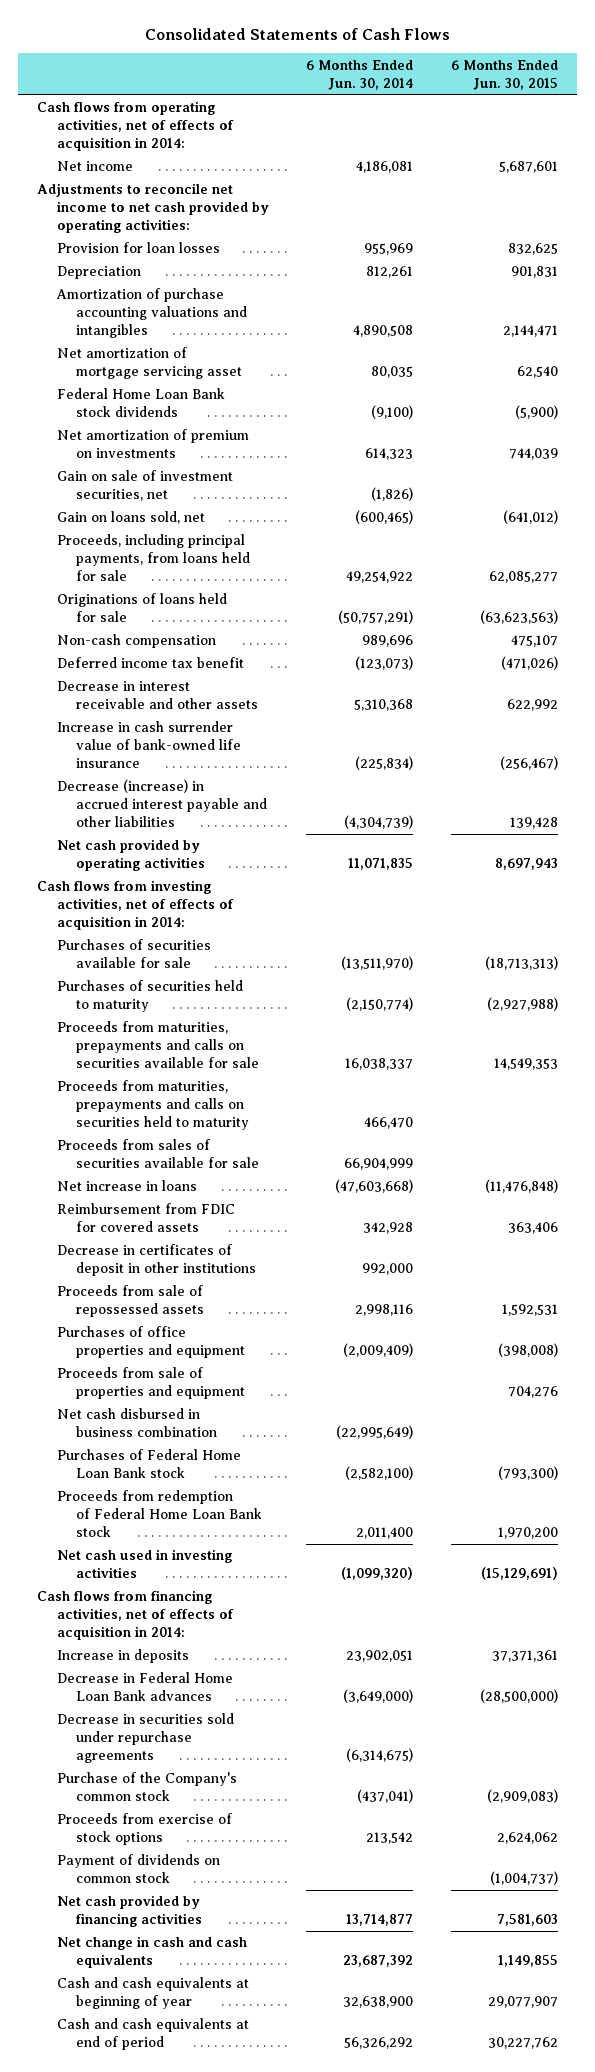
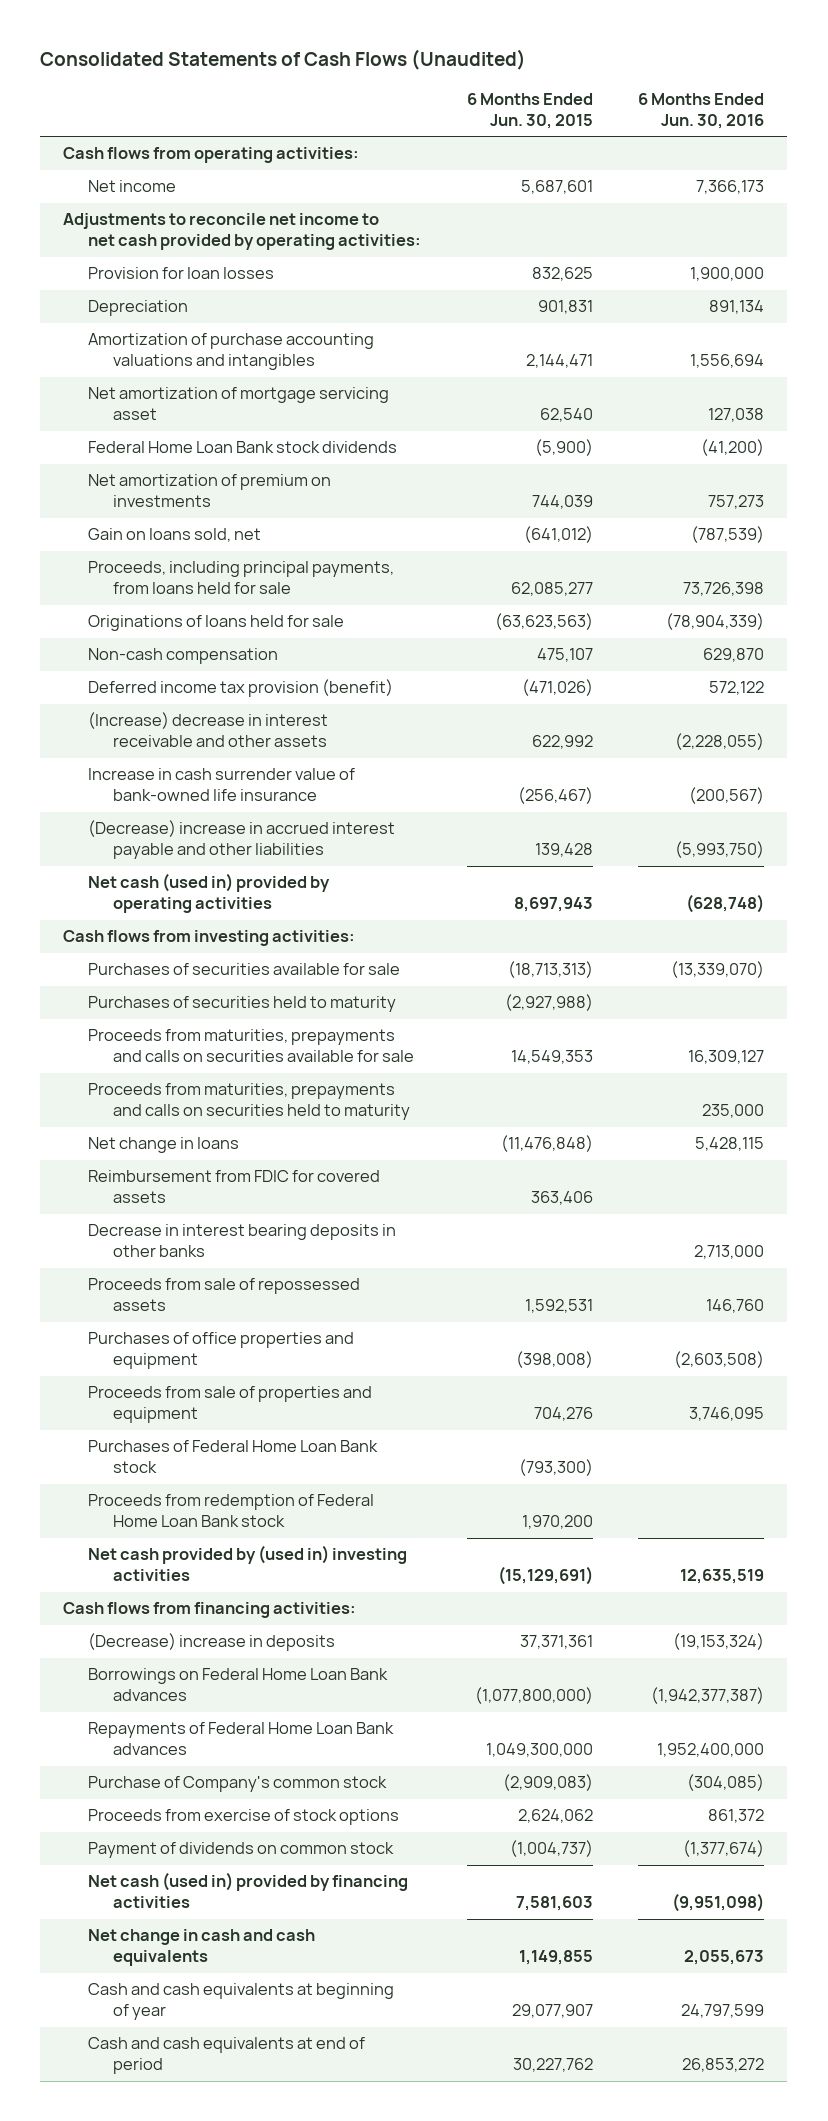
- Consolidated Statements of Cash Flows
+ Consolidated Statements of Cash Flows (Unaudited)
- | 6 Months Ended Jun. 30, 2014 | 6 Months Ended Jun. 30, 2015
+ | 6 Months Ended Jun. 30, 2015 | 6 Months Ended Jun. 30, 2016
- Cash flows from operating activities, net of effects of acquisition in 2014:
+ Cash flows from operating activities:
- Gain on sale of investment securities, net | (1,826) |
- Deferred income tax benefit | (123,073) | (471,026)
- Decrease in interest receivable and other assets | 5,310,368 | 622,992
+ Deferred income tax provision (benefit) | (471,026) | 572,122
+ (Increase) decrease in interest receivable and other assets | 622,992 | (2,228,055)
- Decrease (increase) in accrued interest payable and other liabilities | (4,304,739) | 139,428
- Net cash provided by operating activities | 11,071,835 | 8,697,943
- Cash flows from investing activities, net of effects of acquisition in 2014:
+ (Decrease) increase in accrued interest payable and other liabilities | 139,428 | (5,993,750)
+ Net cash (used in) provided by operating activities | 8,697,943 | (628,748)
+ Cash flows from investing activities:
- Proceeds from sales of securities available for sale | 66,904,999 |
- Net increase in loans | (47,603,668) | (11,476,848)
+ Net change in loans | (11,476,848) | 5,428,115
- Decrease in certificates of deposit in other institutions | 992,000 |
+ Decrease in interest bearing deposits in other banks | | 2,713,000
- Net cash disbursed in business combination | (22,995,649) |
- Net cash used in investing activities | (1,099,320) | (15,129,691)
- Cash flows from financing activities, net of effects of acquisition in 2014:
- Increase in deposits | 23,902,051 | 37,371,361
- Decrease in Federal Home Loan Bank advances | (3,649,000) | (28,500,000)
- Decrease in securities sold under repurchase agreements | (6,314,675) |
- Purchase of the Company's common stock | (437,041) | (2,909,083)
+ Net cash provided by (used in) investing activities | (15,129,691) | 12,635,519
+ Cash flows from financing activities:
+ (Decrease) increase in deposits | 37,371,361 | (19,153,324)
+ Borrowings on Federal Home Loan Bank advances | (1,077,800,000) | (1,942,377,387)
+ Repayments of Federal Home Loan Bank advances | 1,049,300,000 | 1,952,400,000
+ Purchase of Company's common stock | (2,909,083) | (304,085)
- Net cash provided by financing activities | 13,714,877 | 7,581,603
+ Net cash (used in) provided by financing activities | 7,581,603 | (9,951,098)

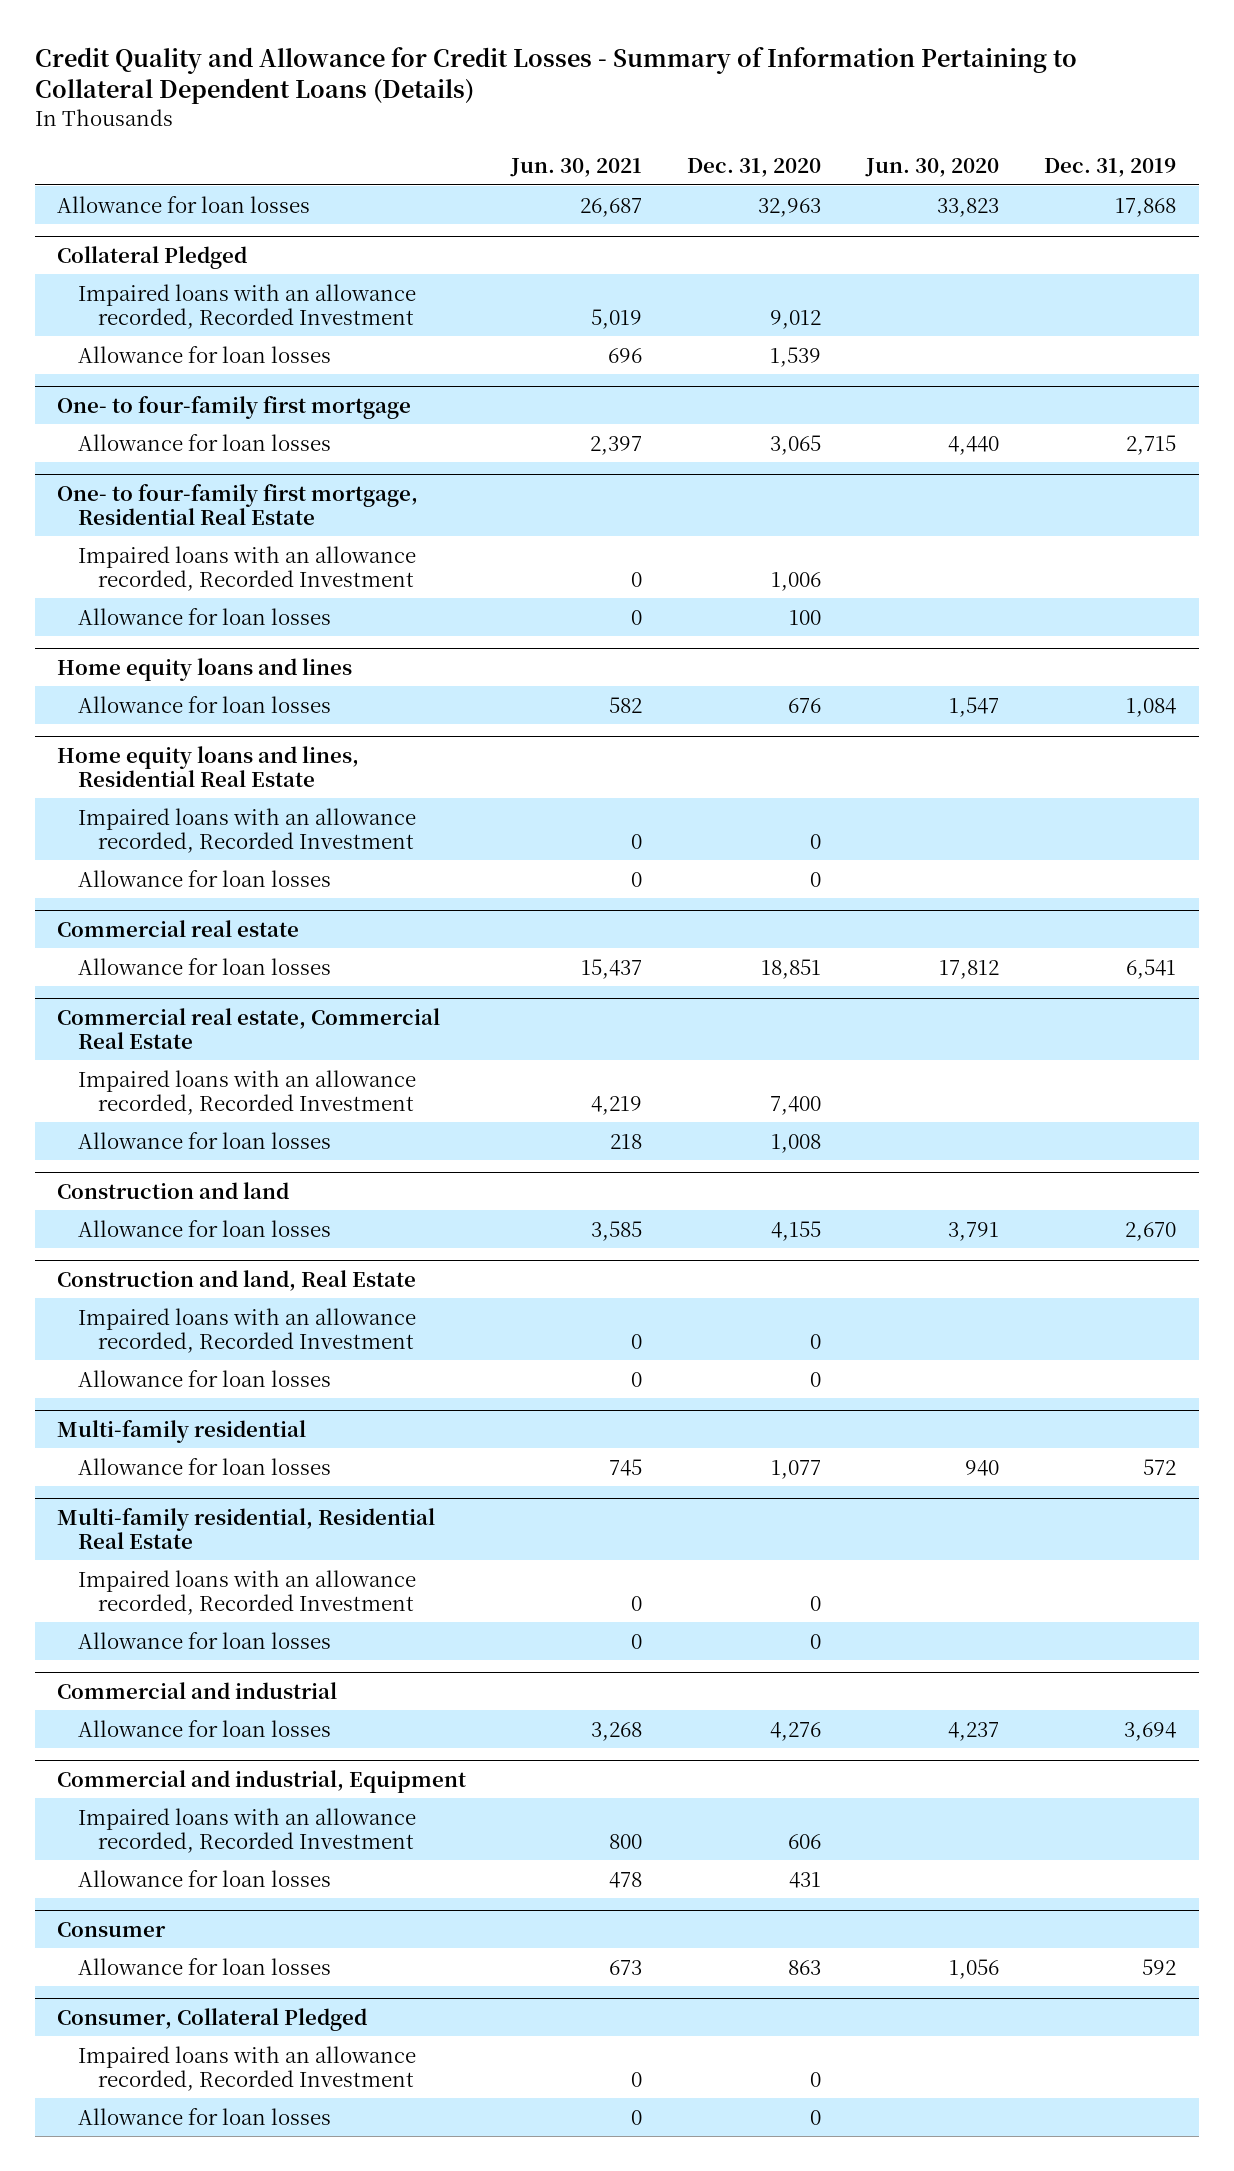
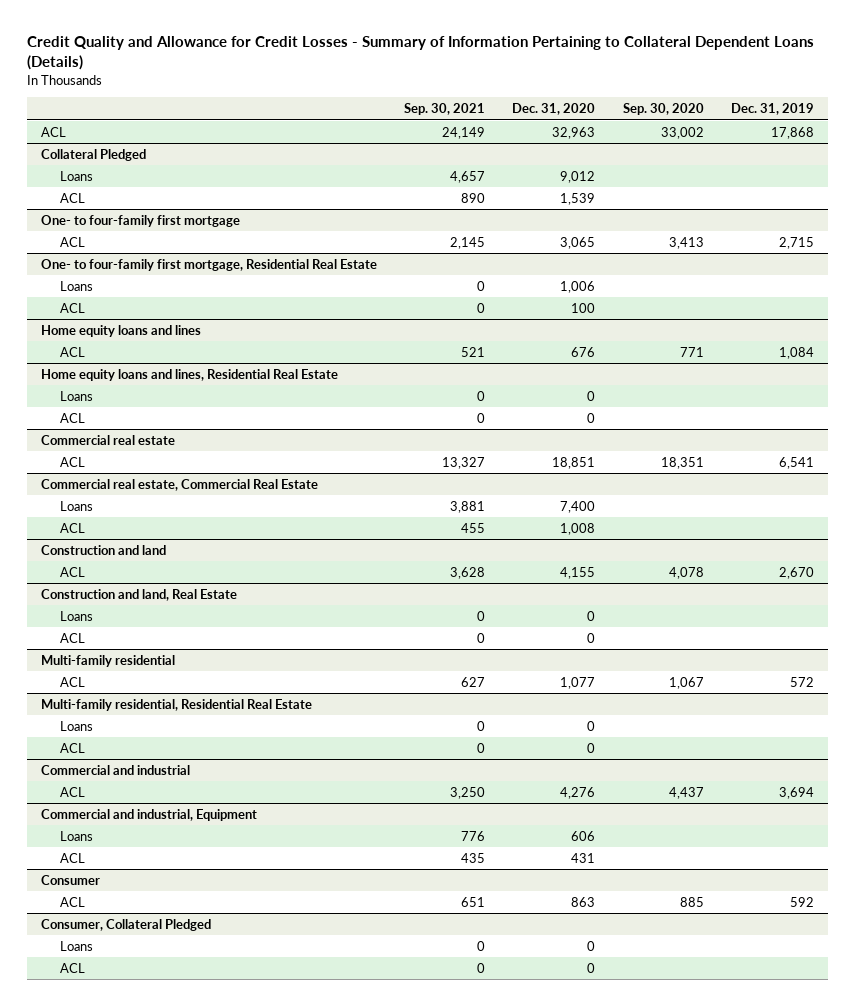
- | Jun. 30, 2021 | Dec. 31, 2020 | Jun. 30, 2020 | Dec. 31, 2019
+ | Sep. 30, 2021 | Dec. 31, 2020 | Sep. 30, 2020 | Dec. 31, 2019
- Allowance for loan losses | 26,687 | 32,963 | 33,823 | 17,868
+ ACL | 24,149 | 32,963 | 33,002 | 17,868
@ Collateral Pledged
- Impaired loans with an allowance recorded, Recorded Investment | 5,019 | 9,012 | |
- Allowance for loan losses | 696 | 1,539 | |
+ Loans | 4,657 | 9,012 | |
+ ACL | 890 | 1,539 | |
@ One- to four-family first mortgage
- Allowance for loan losses | 2,397 | 3,065 | 4,440 | 2,715
+ ACL | 2,145 | 3,065 | 3,413 | 2,715
@ One- to four-family first mortgage, Residential Real Estate
- Impaired loans with an allowance recorded, Recorded Investment | 0 | 1,006 | |
- Allowance for loan losses | 0 | 100 | |
+ Loans | 0 | 1,006 | |
+ ACL | 0 | 100 | |
@ Home equity loans and lines
- Allowance for loan losses | 582 | 676 | 1,547 | 1,084
+ ACL | 521 | 676 | 771 | 1,084
@ Home equity loans and lines, Residential Real Estate
- Impaired loans with an allowance recorded, Recorded Investment | 0 | 0 | |
- Allowance for loan losses | 0 | 0 | |
+ Loans | 0 | 0 | |
+ ACL | 0 | 0 | |
@ Commercial real estate
- Allowance for loan losses | 15,437 | 18,851 | 17,812 | 6,541
+ ACL | 13,327 | 18,851 | 18,351 | 6,541
@ Commercial real estate, Commercial Real Estate
- Impaired loans with an allowance recorded, Recorded Investment | 4,219 | 7,400 | |
- Allowance for loan losses | 218 | 1,008 | |
+ Loans | 3,881 | 7,400 | |
+ ACL | 455 | 1,008 | |
@ Construction and land
- Allowance for loan losses | 3,585 | 4,155 | 3,791 | 2,670
+ ACL | 3,628 | 4,155 | 4,078 | 2,670
@ Construction and land, Real Estate
- Impaired loans with an allowance recorded, Recorded Investment | 0 | 0 | |
- Allowance for loan losses | 0 | 0 | |
+ Loans | 0 | 0 | |
+ ACL | 0 | 0 | |
@ Multi-family residential
- Allowance for loan losses | 745 | 1,077 | 940 | 572
+ ACL | 627 | 1,077 | 1,067 | 572
@ Multi-family residential, Residential Real Estate
- Impaired loans with an allowance recorded, Recorded Investment | 0 | 0 | |
- Allowance for loan losses | 0 | 0 | |
+ Loans | 0 | 0 | |
+ ACL | 0 | 0 | |
@ Commercial and industrial
- Allowance for loan losses | 3,268 | 4,276 | 4,237 | 3,694
+ ACL | 3,250 | 4,276 | 4,437 | 3,694
@ Commercial and industrial, Equipment
- Impaired loans with an allowance recorded, Recorded Investment | 800 | 606 | |
- Allowance for loan losses | 478 | 431 | |
+ Loans | 776 | 606 | |
+ ACL | 435 | 431 | |
@ Consumer
- Allowance for loan losses | 673 | 863 | 1,056 | 592
+ ACL | 651 | 863 | 885 | 592
@ Consumer, Collateral Pledged
- Impaired loans with an allowance recorded, Recorded Investment | 0 | 0 | |
- Allowance for loan losses | 0 | 0 | |
+ Loans | 0 | 0 | |
+ ACL | 0 | 0 | |

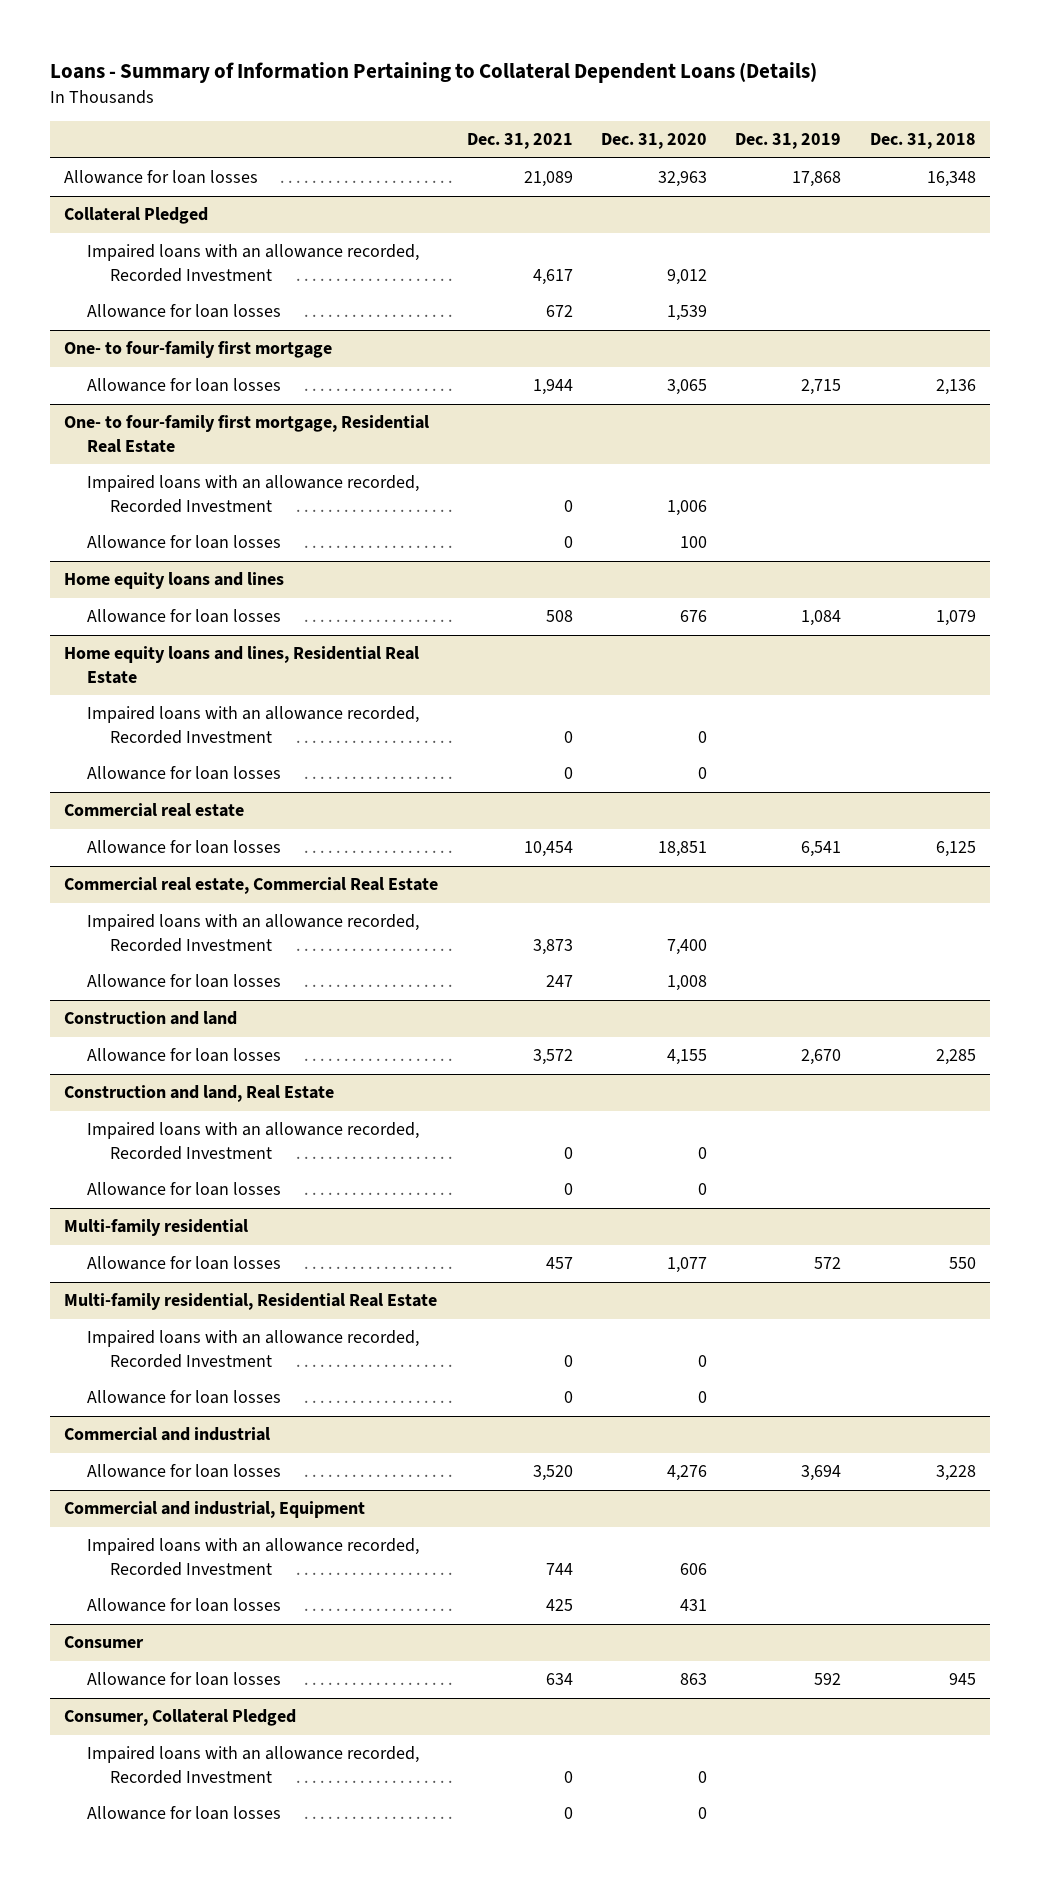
- Credit Quality and Allowance for Credit Losses - Summary of Information Pertaining to Collateral Dependent Loans (Details)
+ Loans - Summary of Information Pertaining to Collateral Dependent Loans (Details)
- | Sep. 30, 2021 | Dec. 31, 2020 | Sep. 30, 2020 | Dec. 31, 2019
+ | Dec. 31, 2021 | Dec. 31, 2020 | Dec. 31, 2019 | Dec. 31, 2018
- ACL | 24,149 | 32,963 | 33,002 | 17,868
+ Allowance for loan losses | 21,089 | 32,963 | 17,868 | 16,348
@ Collateral Pledged
- Loans | 4,657 | 9,012 | |
- ACL | 890 | 1,539 | |
+ Impaired loans with an allowance recorded, Recorded Investment | 4,617 | 9,012 | |
+ Allowance for loan losses | 672 | 1,539 | |
@ One- to four-family first mortgage
- ACL | 2,145 | 3,065 | 3,413 | 2,715
+ Allowance for loan losses | 1,944 | 3,065 | 2,715 | 2,136
@ One- to four-family first mortgage, Residential Real Estate
- Loans | 0 | 1,006 | |
- ACL | 0 | 100 | |
+ Impaired loans with an allowance recorded, Recorded Investment | 0 | 1,006 | |
+ Allowance for loan losses | 0 | 100 | |
@ Home equity loans and lines
- ACL | 521 | 676 | 771 | 1,084
+ Allowance for loan losses | 508 | 676 | 1,084 | 1,079
@ Home equity loans and lines, Residential Real Estate
- Loans | 0 | 0 | |
- ACL | 0 | 0 | |
+ Impaired loans with an allowance recorded, Recorded Investment | 0 | 0 | |
+ Allowance for loan losses | 0 | 0 | |
@ Commercial real estate
- ACL | 13,327 | 18,851 | 18,351 | 6,541
+ Allowance for loan losses | 10,454 | 18,851 | 6,541 | 6,125
@ Commercial real estate, Commercial Real Estate
- Loans | 3,881 | 7,400 | |
- ACL | 455 | 1,008 | |
+ Impaired loans with an allowance recorded, Recorded Investment | 3,873 | 7,400 | |
+ Allowance for loan losses | 247 | 1,008 | |
@ Construction and land
- ACL | 3,628 | 4,155 | 4,078 | 2,670
+ Allowance for loan losses | 3,572 | 4,155 | 2,670 | 2,285
@ Construction and land, Real Estate
- Loans | 0 | 0 | |
- ACL | 0 | 0 | |
+ Impaired loans with an allowance recorded, Recorded Investment | 0 | 0 | |
+ Allowance for loan losses | 0 | 0 | |
@ Multi-family residential
- ACL | 627 | 1,077 | 1,067 | 572
+ Allowance for loan losses | 457 | 1,077 | 572 | 550
@ Multi-family residential, Residential Real Estate
- Loans | 0 | 0 | |
- ACL | 0 | 0 | |
+ Impaired loans with an allowance recorded, Recorded Investment | 0 | 0 | |
+ Allowance for loan losses | 0 | 0 | |
@ Commercial and industrial
- ACL | 3,250 | 4,276 | 4,437 | 3,694
+ Allowance for loan losses | 3,520 | 4,276 | 3,694 | 3,228
@ Commercial and industrial, Equipment
- Loans | 776 | 606 | |
- ACL | 435 | 431 | |
+ Impaired loans with an allowance recorded, Recorded Investment | 744 | 606 | |
+ Allowance for loan losses | 425 | 431 | |
@ Consumer
- ACL | 651 | 863 | 885 | 592
+ Allowance for loan losses | 634 | 863 | 592 | 945
@ Consumer, Collateral Pledged
- Loans | 0 | 0 | |
- ACL | 0 | 0 | |
+ Impaired loans with an allowance recorded, Recorded Investment | 0 | 0 | |
+ Allowance for loan losses | 0 | 0 | |

